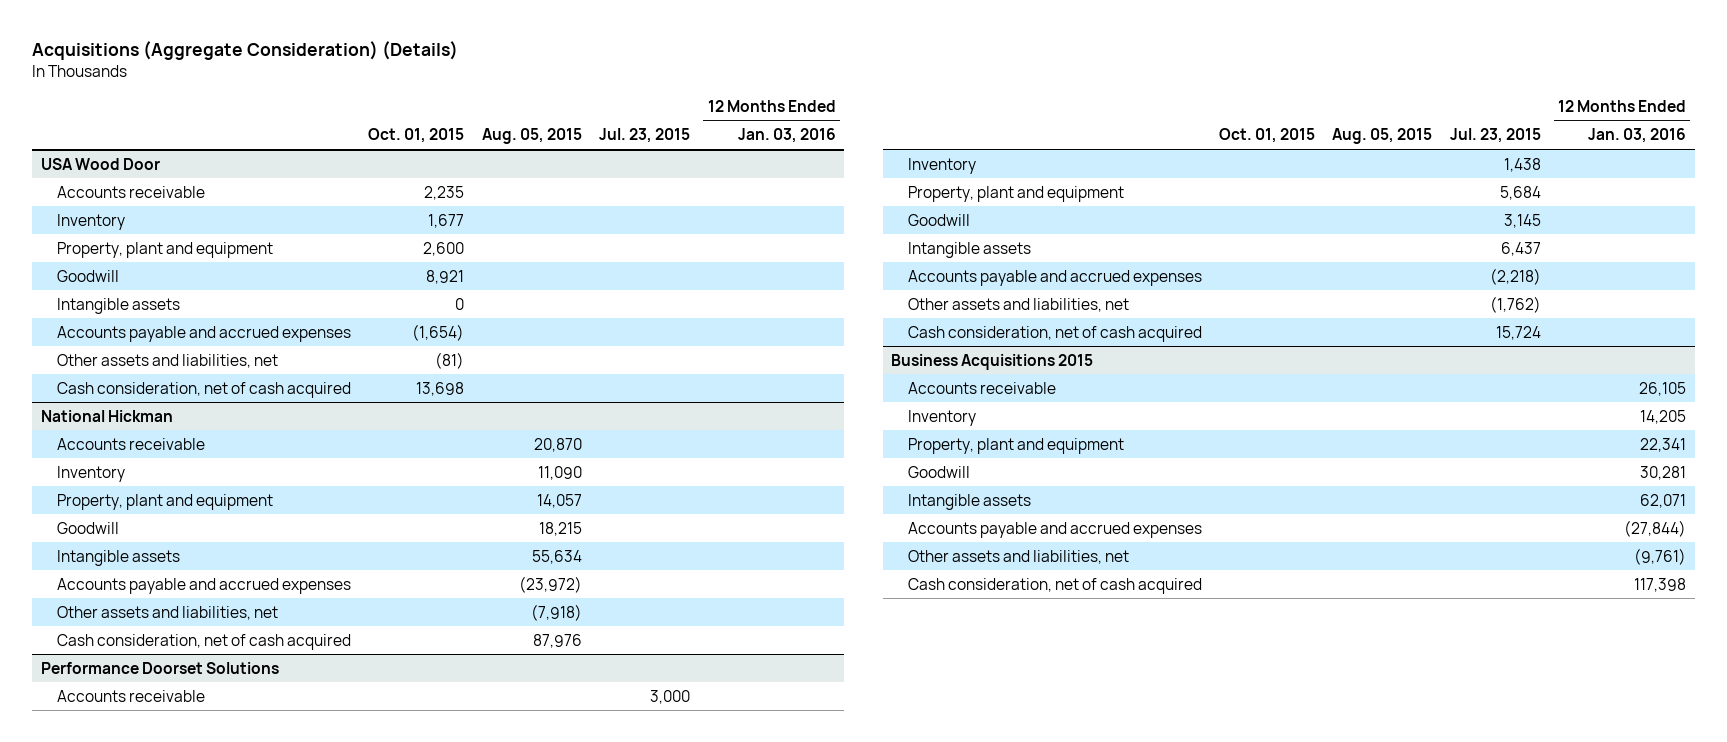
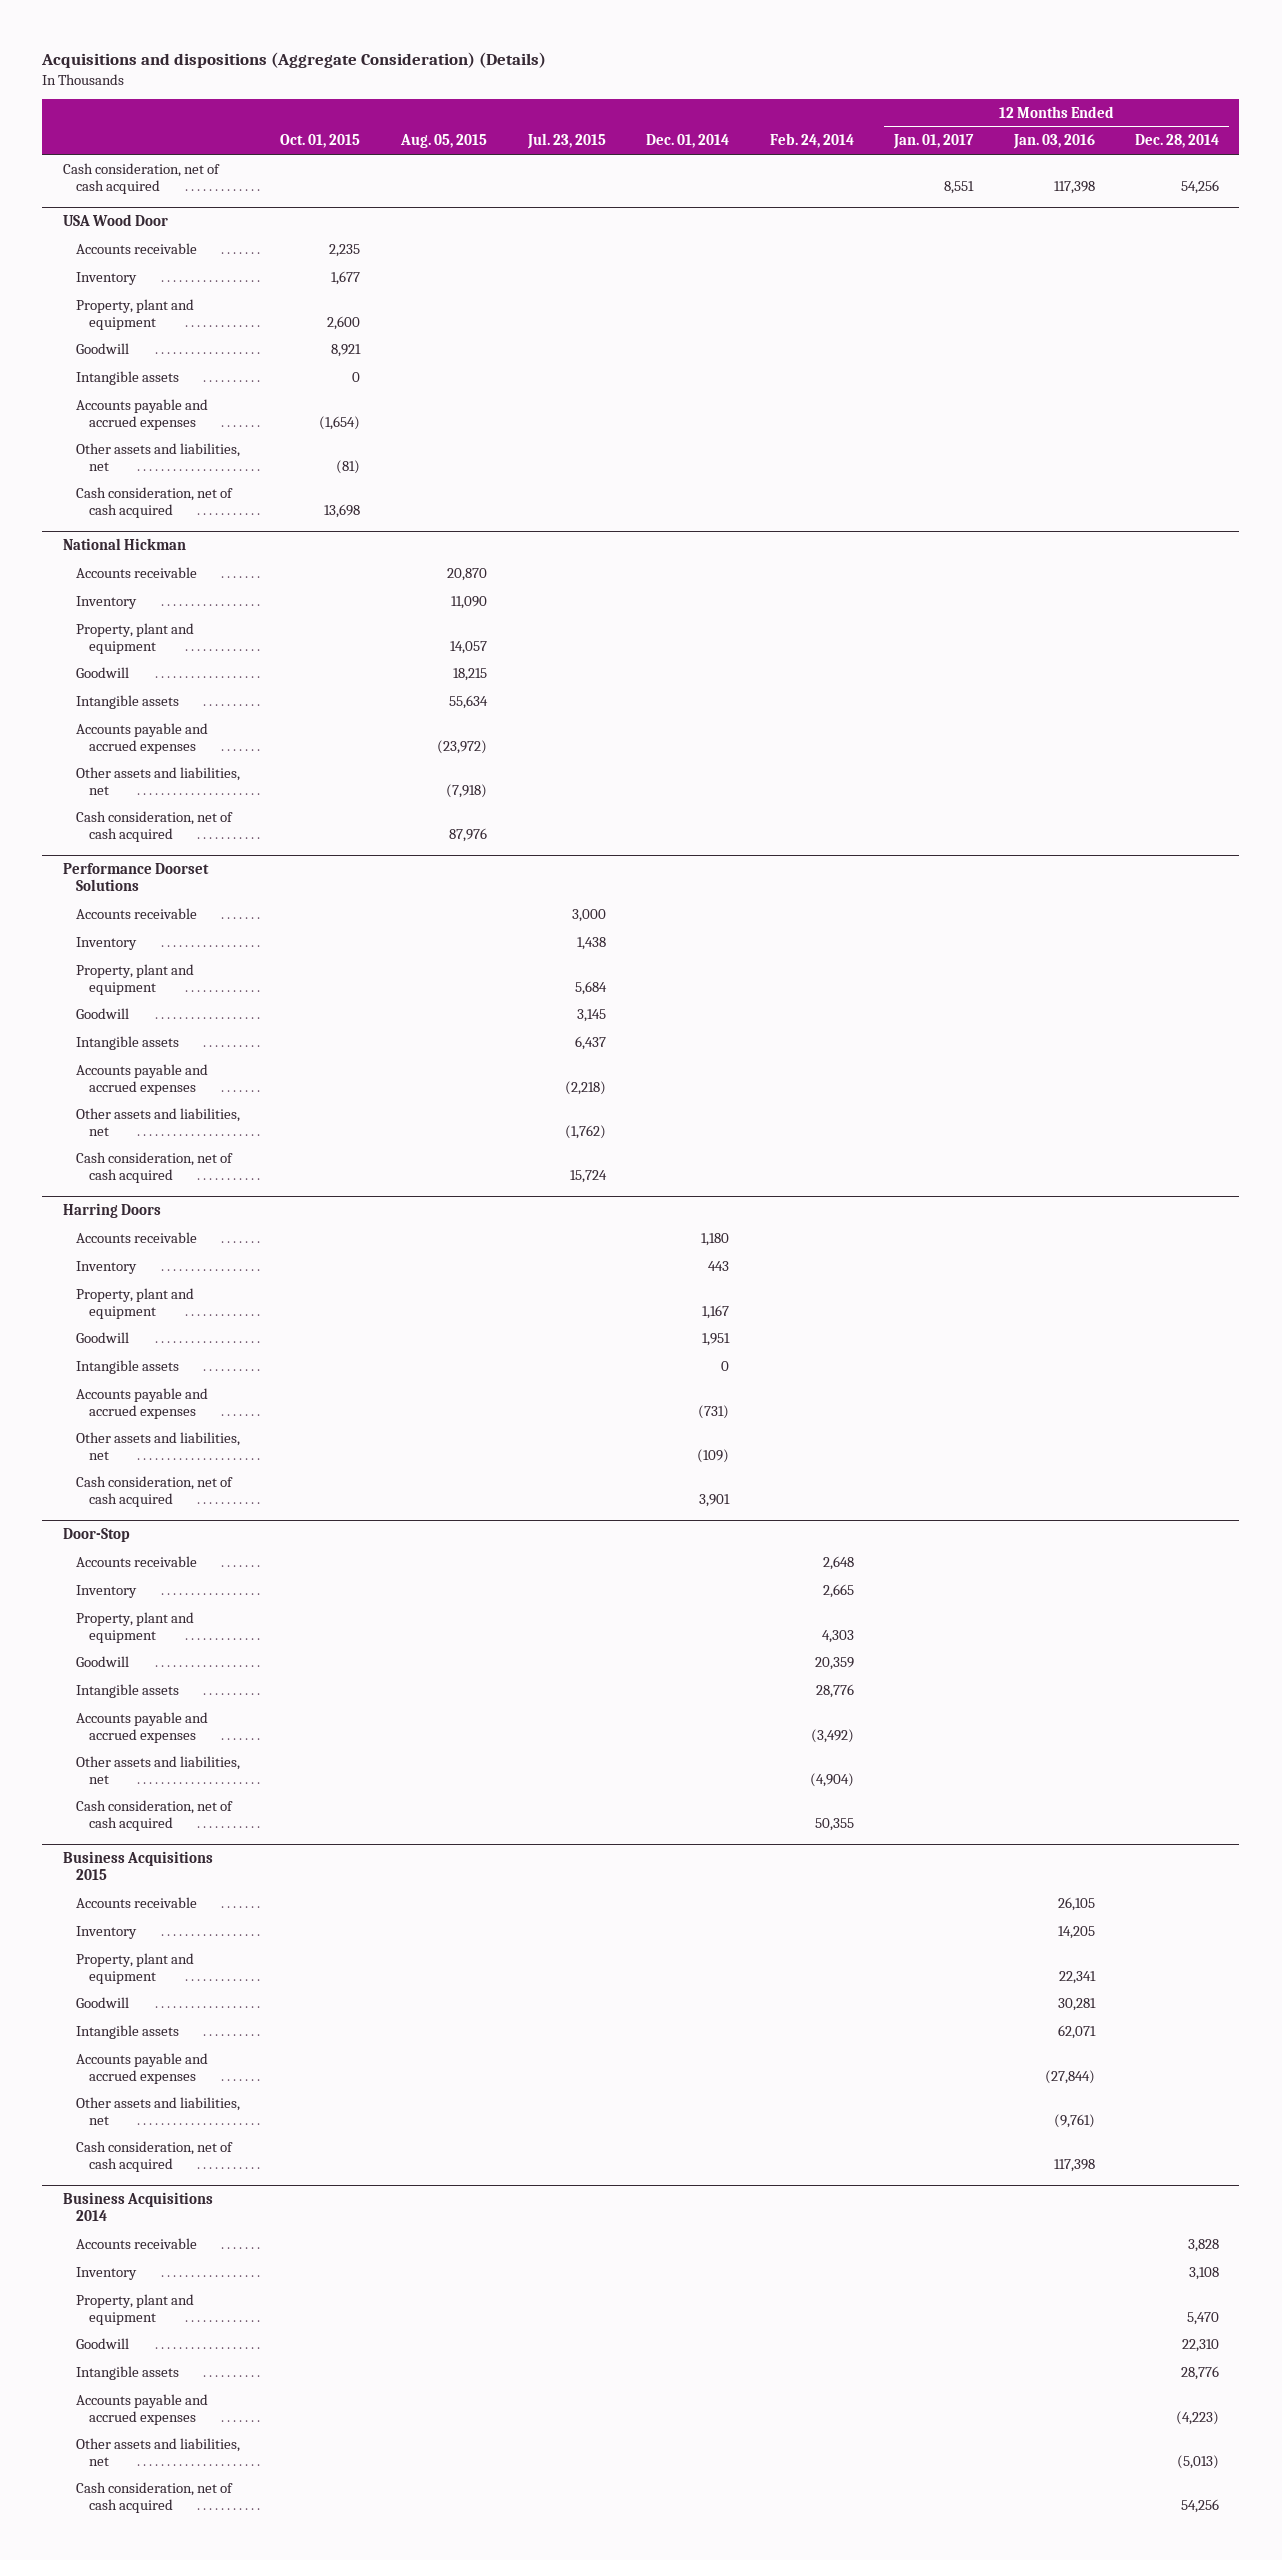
- Acquisitions (Aggregate Consideration) (Details)
+ Acquisitions and dispositions (Aggregate Consideration) (Details)
- | Oct. 01, 2015 | Aug. 05, 2015 | Jul. 23, 2015 | 12 Months Ended Jan. 03, 2016
+ | Oct. 01, 2015 | Aug. 05, 2015 | Jul. 23, 2015 | Dec. 01, 2014 | Feb. 24, 2014 | 12 Months Ended Jan. 01, 2017 | 12 Months Ended Jan. 03, 2016 | 12 Months Ended Dec. 28, 2014
+ Cash consideration, net of cash acquired | | | | | | 8,551 | 117,398 | 54,256
+ Harring Doors
+ Accounts receivable | | | | 1,180 | | | |
+ Inventory | | | | 443 | | | |
+ Property, plant and equipment | | | | 1,167 | | | |
+ Goodwill | | | | 1,951 | | | |
+ Intangible assets | | | | 0 | | | |
+ Accounts payable and accrued expenses | | | | (731) | | | |
+ Other assets and liabilities, net | | | | (109) | | | |
+ Cash consideration, net of cash acquired | | | | 3,901 | | | |
+ Door-Stop
+ Accounts receivable | | | | | 2,648 | | |
+ Inventory | | | | | 2,665 | | |
+ Property, plant and equipment | | | | | 4,303 | | |
+ Goodwill | | | | | 20,359 | | |
+ Intangible assets | | | | | 28,776 | | |
+ Accounts payable and accrued expenses | | | | | (3,492) | | |
+ Other assets and liabilities, net | | | | | (4,904) | | |
+ Cash consideration, net of cash acquired | | | | | 50,355 | | |
+ Business Acquisitions 2014
+ Accounts receivable | | | | | | | | 3,828
+ Inventory | | | | | | | | 3,108
+ Property, plant and equipment | | | | | | | | 5,470
+ Goodwill | | | | | | | | 22,310
+ Intangible assets | | | | | | | | 28,776
+ Accounts payable and accrued expenses | | | | | | | | (4,223)
+ Other assets and liabilities, net | | | | | | | | (5,013)
+ Cash consideration, net of cash acquired | | | | | | | | 54,256

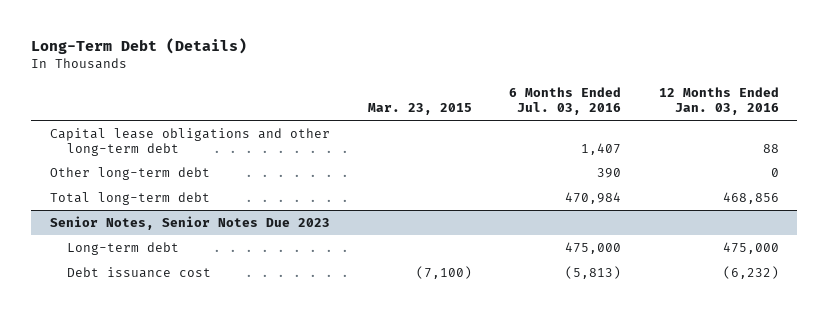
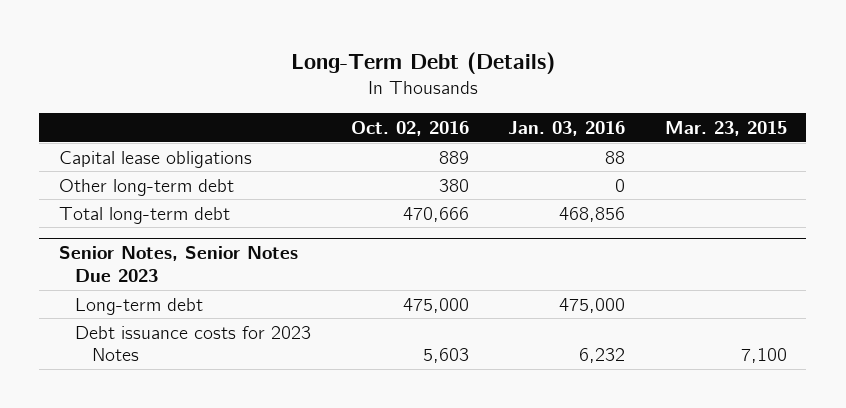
- | Mar. 23, 2015 | 6 Months Ended Jul. 03, 2016 | 12 Months Ended Jan. 03, 2016
+ | Oct. 02, 2016 | Jan. 03, 2016 | Mar. 23, 2015
- Capital lease obligations and other long-term debt | | 1,407 | 88
+ Capital lease obligations | 889 | 88 |
@ Senior Notes, Senior Notes Due 2023
- Debt issuance cost | (7,100) | (5,813) | (6,232)
+ Debt issuance costs for 2023 Notes | 5,603 | 6,232 | 7,100

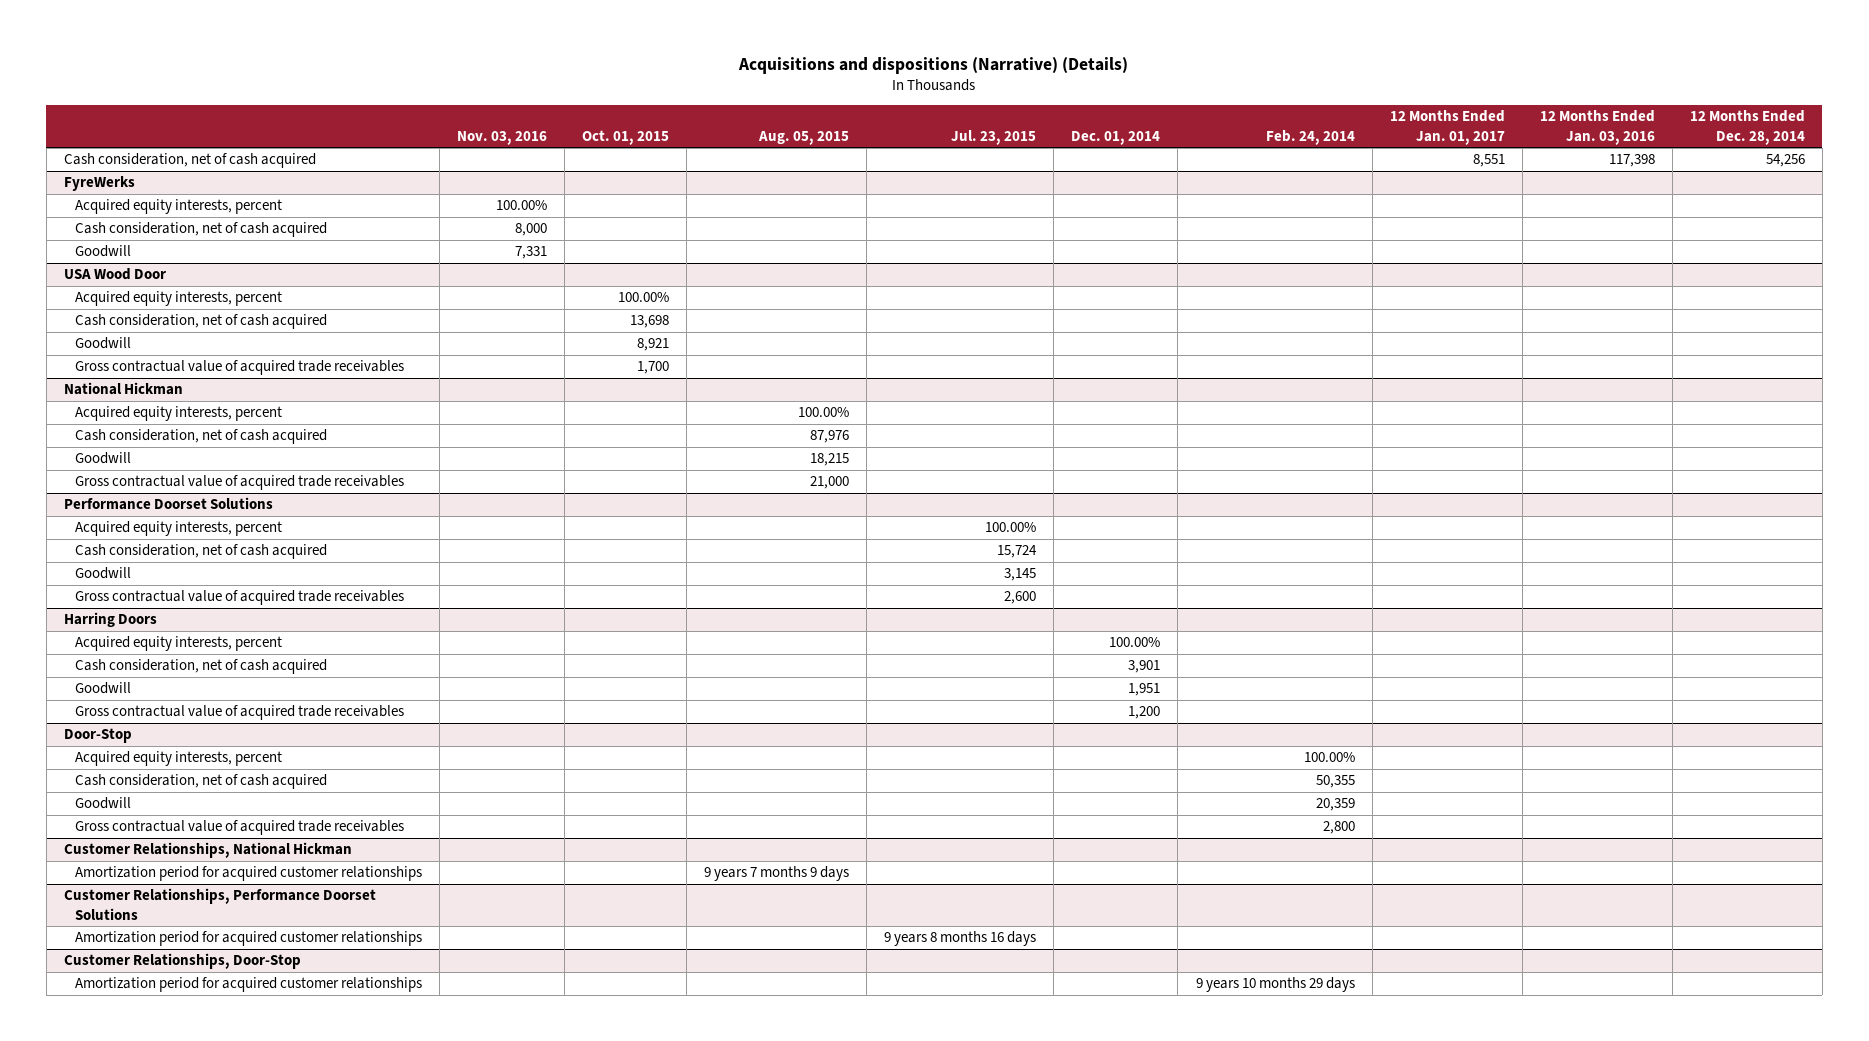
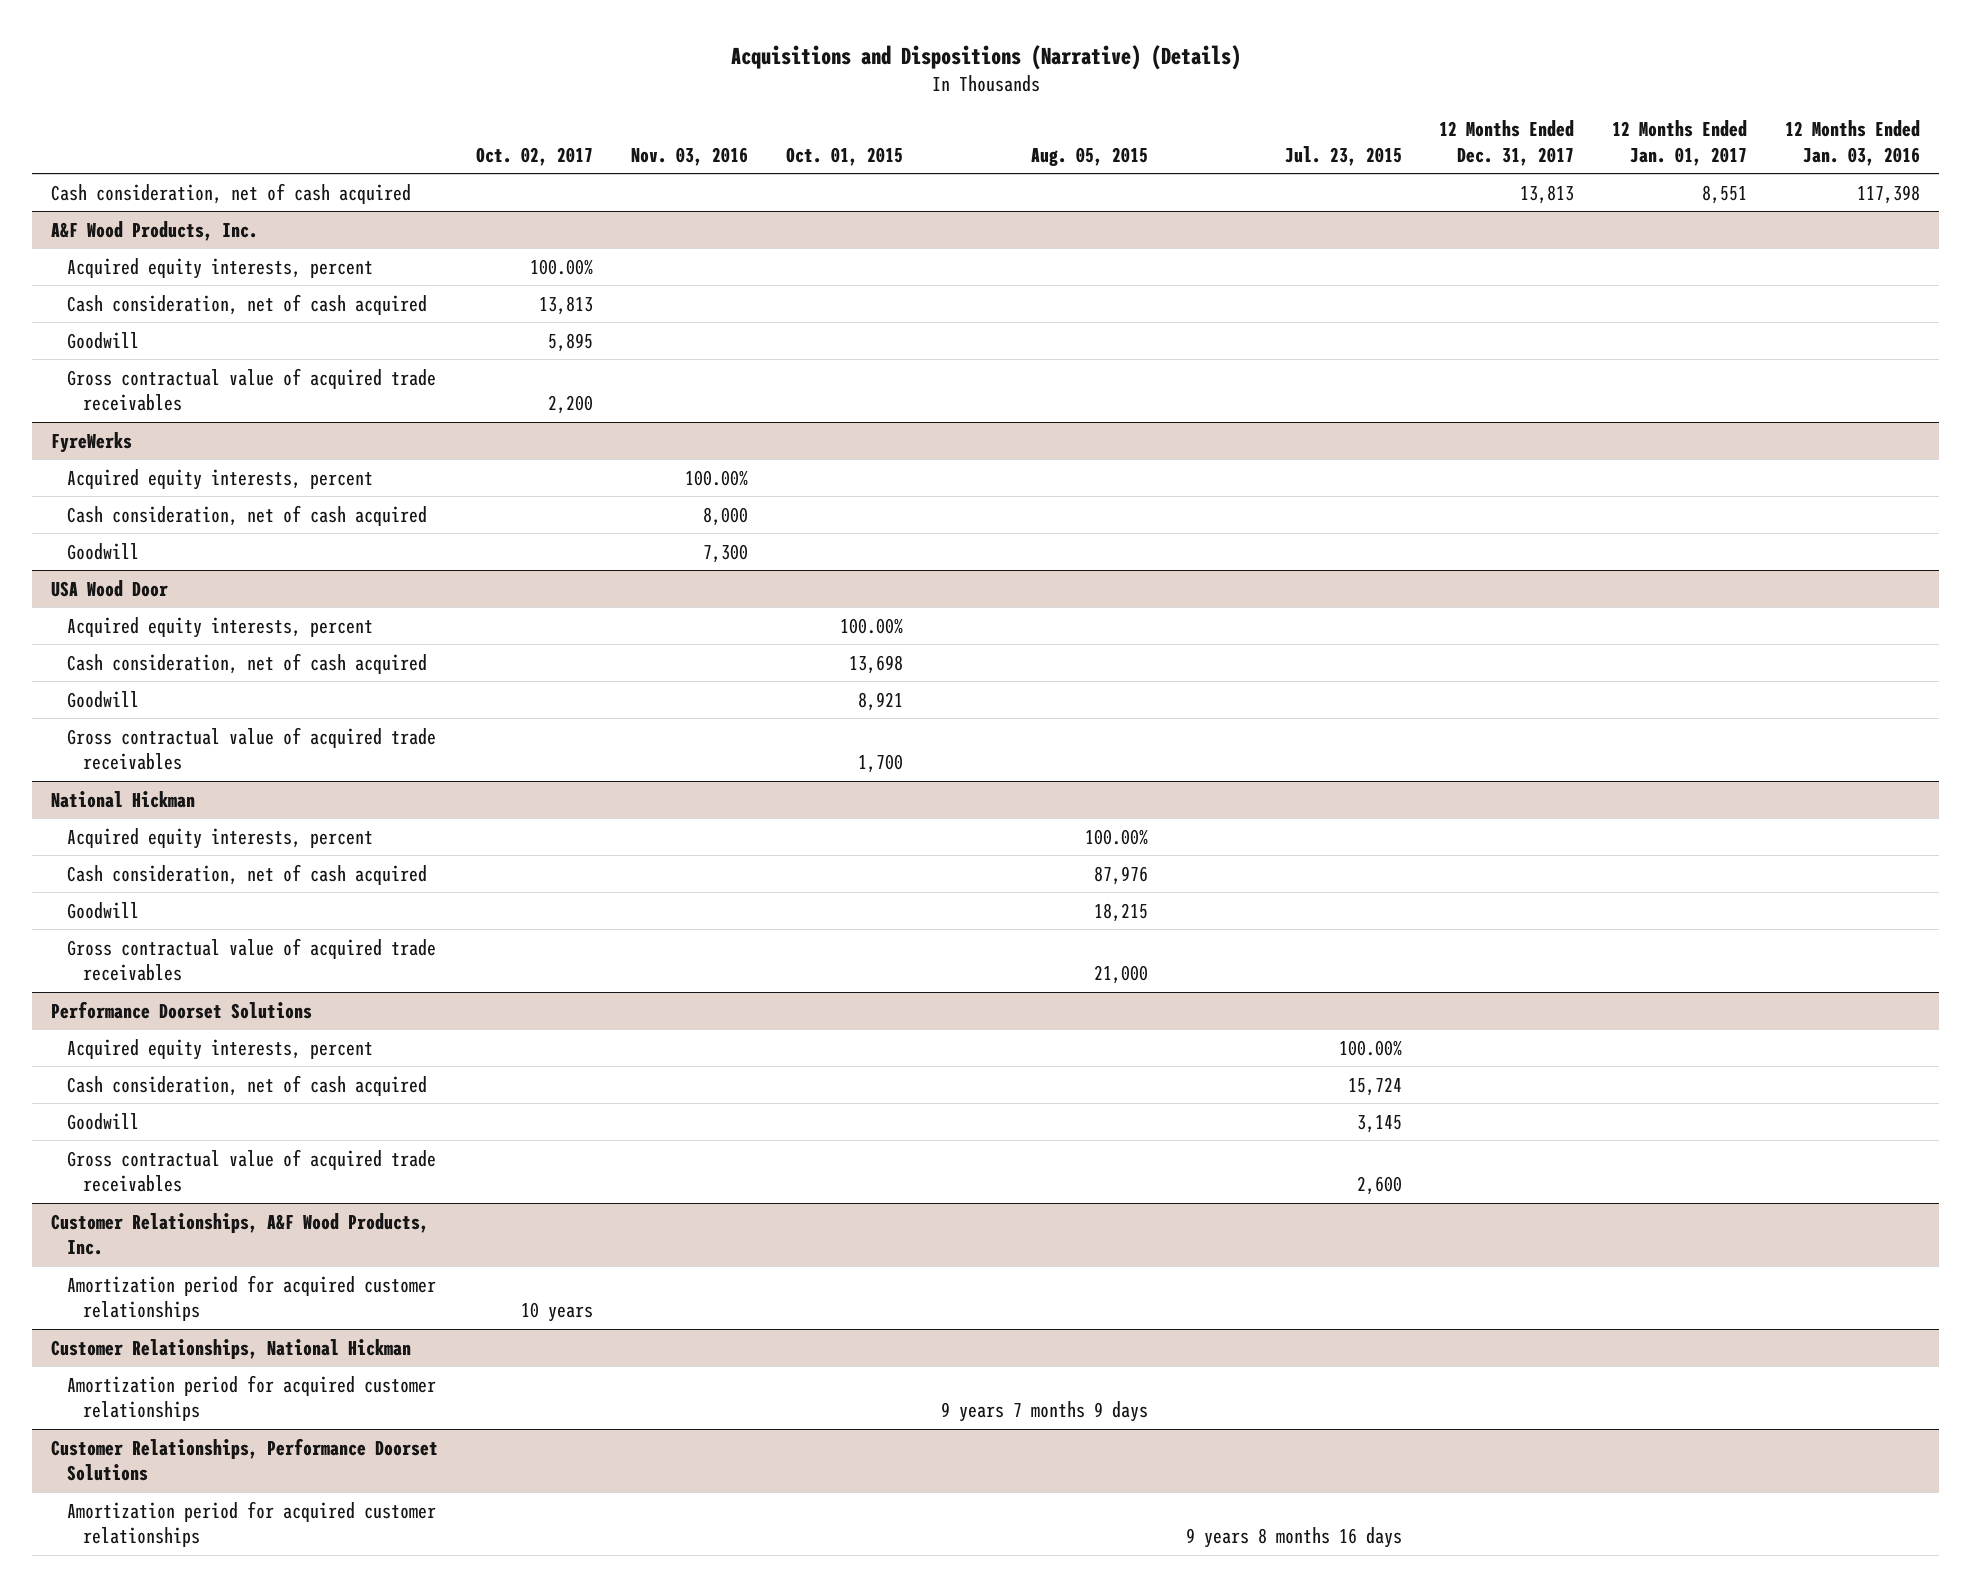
- Acquisitions and dispositions (Narrative) (Details)
+ Acquisitions and Dispositions (Narrative) (Details)
- | Nov. 03, 2016 | Oct. 01, 2015 | Aug. 05, 2015 | Jul. 23, 2015 | Dec. 01, 2014 | Feb. 24, 2014 | 12 Months Ended Jan. 01, 2017 | 12 Months Ended Jan. 03, 2016 | 12 Months Ended Dec. 28, 2014
+ | Oct. 02, 2017 | Nov. 03, 2016 | Oct. 01, 2015 | Aug. 05, 2015 | Jul. 23, 2015 | 12 Months Ended Dec. 31, 2017 | 12 Months Ended Jan. 01, 2017 | 12 Months Ended Jan. 03, 2016
+ A&F Wood Products, Inc.
+ Acquired equity interests, percent | 100.00% | | | | | | |
+ Cash consideration, net of cash acquired | 13,813 | | | | | | |
+ Goodwill | 5,895 | | | | | | |
+ Gross contractual value of acquired trade receivables | 2,200 | | | | | | |
@ FyreWerks
- Goodwill | 7,331 | | | | | | | |
+ Goodwill | | 7,300 | | | | | |
- Harring Doors
- Acquired equity interests, percent | | | | | 100.00% | | | |
- Cash consideration, net of cash acquired | | | | | 3,901 | | | |
- Goodwill | | | | | 1,951 | | | |
- Gross contractual value of acquired trade receivables | | | | | 1,200 | | | |
- Door-Stop
- Acquired equity interests, percent | | | | | | 100.00% | | |
- Cash consideration, net of cash acquired | | | | | | 50,355 | | |
- Goodwill | | | | | | 20,359 | | |
- Gross contractual value of acquired trade receivables | | | | | | 2,800 | | |
+ Customer Relationships, A&F Wood Products, Inc.
+ Amortization period for acquired customer relationships | 10 years | | | | | | |
- Customer Relationships, Door-Stop
- Amortization period for acquired customer relationships | | | | | | 9 years 10 months 29 days | | |

